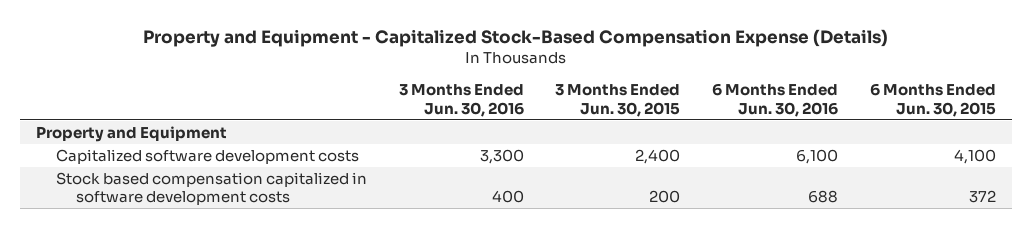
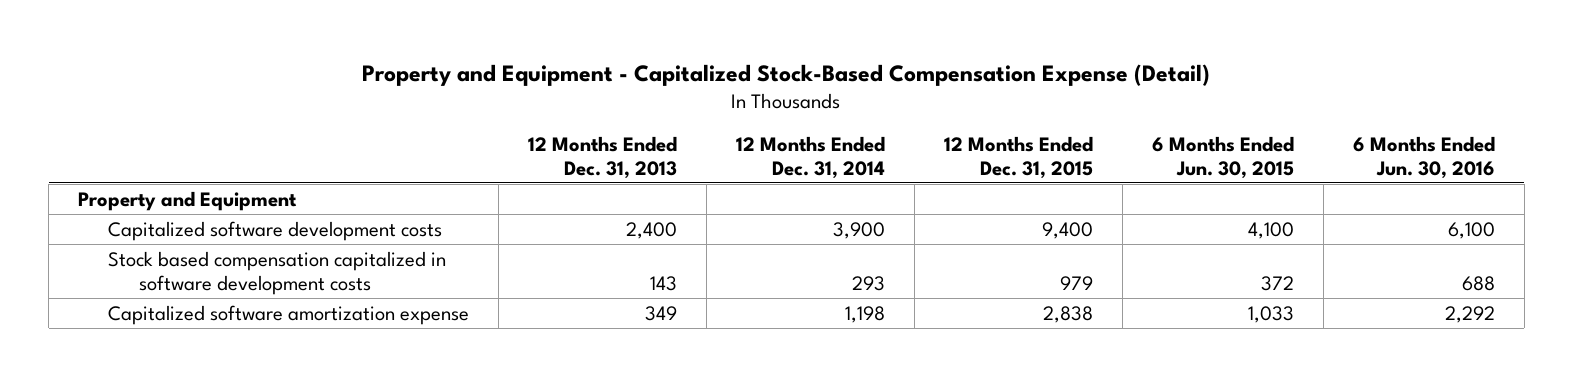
- Property and Equipment - Capitalized Stock-Based Compensation Expense (Details)
+ Property and Equipment - Capitalized Stock-Based Compensation Expense (Detail)
- | 3 Months Ended Jun. 30, 2016 | 3 Months Ended Jun. 30, 2015 | 6 Months Ended Jun. 30, 2016 | 6 Months Ended Jun. 30, 2015
+ | 12 Months Ended Dec. 31, 2013 | 12 Months Ended Dec. 31, 2014 | 12 Months Ended Dec. 31, 2015 | 6 Months Ended Jun. 30, 2015 | 6 Months Ended Jun. 30, 2016
+ Capitalized software amortization expense | 349 | 1,198 | 2,838 | 1,033 | 2,292

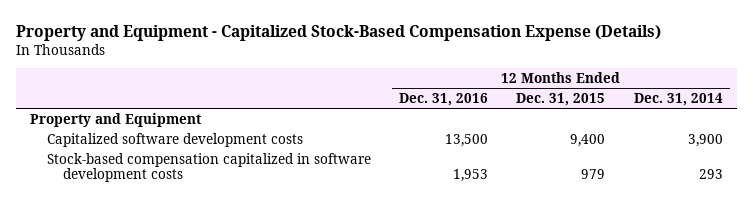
- Property and Equipment - Capitalized Stock-Based Compensation Expense (Detail)
+ Property and Equipment - Capitalized Stock-Based Compensation Expense (Details)
- | 12 Months Ended Dec. 31, 2013 | 12 Months Ended Dec. 31, 2014 | 12 Months Ended Dec. 31, 2015 | 6 Months Ended Jun. 30, 2015 | 6 Months Ended Jun. 30, 2016
+ | 12 Months Ended Dec. 31, 2016 | 12 Months Ended Dec. 31, 2015 | 12 Months Ended Dec. 31, 2014
- Stock based compensation capitalized in software development costs | 143 | 293 | 979 | 372 | 688
- Capitalized software amortization expense | 349 | 1,198 | 2,838 | 1,033 | 2,292
+ Stock-based compensation capitalized in software development costs | 1,953 | 979 | 293

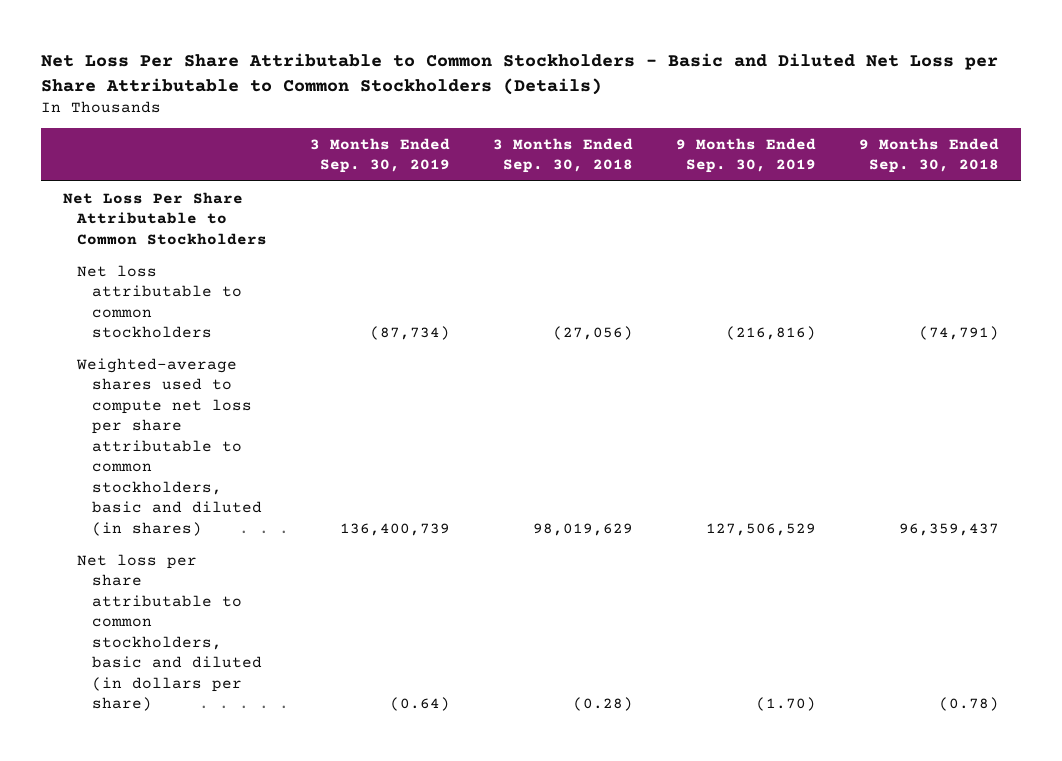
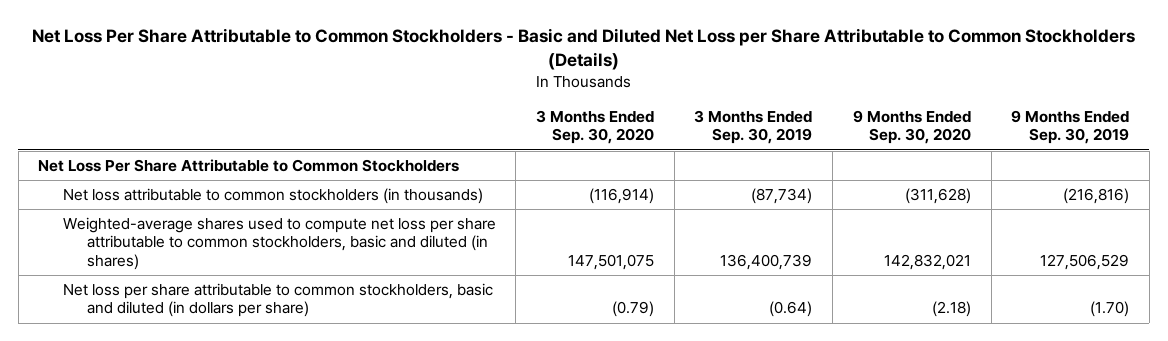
- | 3 Months Ended Sep. 30, 2019 | 3 Months Ended Sep. 30, 2018 | 9 Months Ended Sep. 30, 2019 | 9 Months Ended Sep. 30, 2018
+ | 3 Months Ended Sep. 30, 2020 | 3 Months Ended Sep. 30, 2019 | 9 Months Ended Sep. 30, 2020 | 9 Months Ended Sep. 30, 2019
- Net loss attributable to common stockholders | (87,734) | (27,056) | (216,816) | (74,791)
+ Net loss attributable to common stockholders (in thousands) | (116,914) | (87,734) | (311,628) | (216,816)

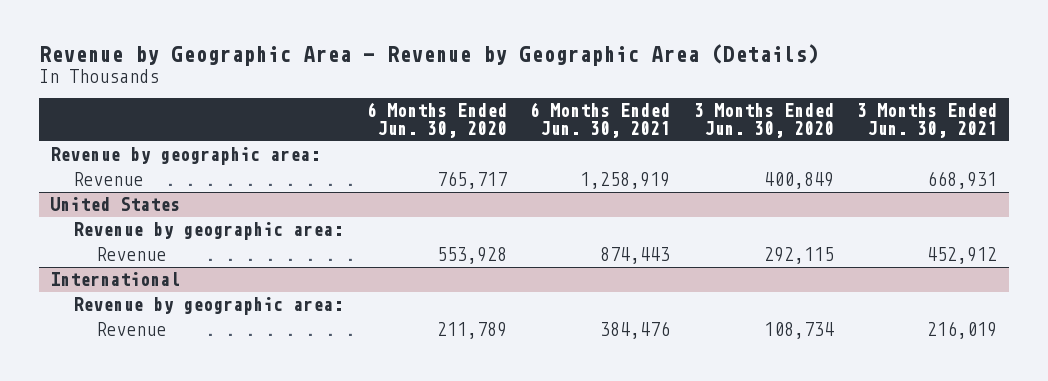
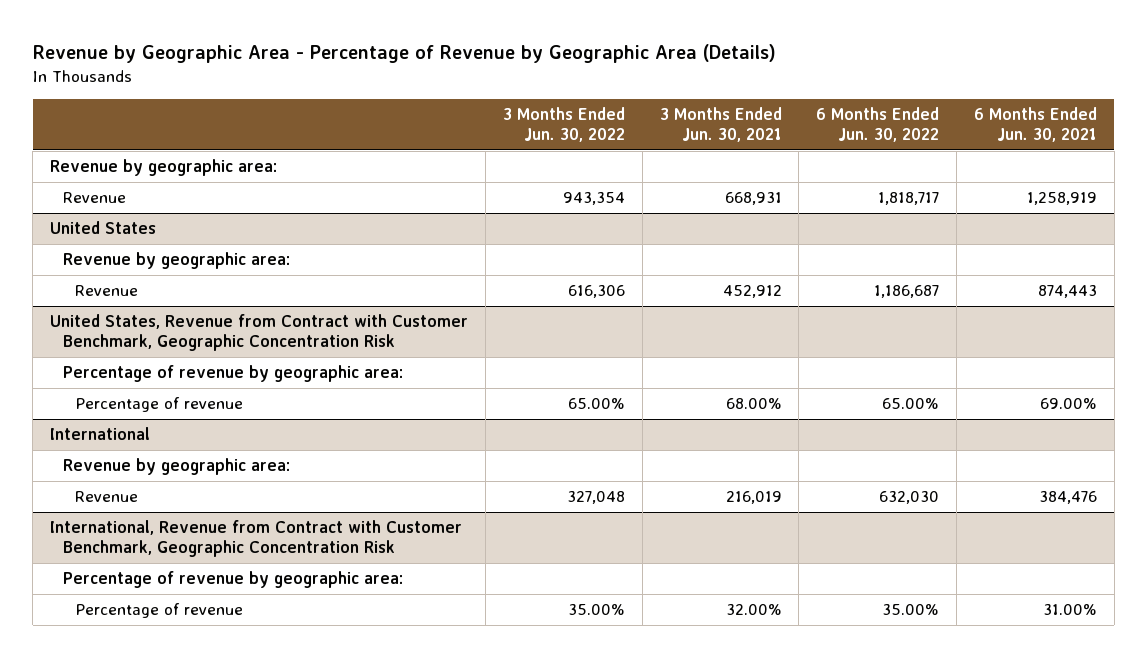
- Revenue by Geographic Area - Revenue by Geographic Area (Details)
+ Revenue by Geographic Area - Percentage of Revenue by Geographic Area (Details)
- | 6 Months Ended Jun. 30, 2020 | 6 Months Ended Jun. 30, 2021 | 3 Months Ended Jun. 30, 2020 | 3 Months Ended Jun. 30, 2021
+ | 3 Months Ended Jun. 30, 2022 | 3 Months Ended Jun. 30, 2021 | 6 Months Ended Jun. 30, 2022 | 6 Months Ended Jun. 30, 2021
+ United States, Revenue from Contract with Customer Benchmark, Geographic Concentration Risk
+ Percentage of revenue by geographic area:
+ Percentage of revenue | 65.00% | 68.00% | 65.00% | 69.00%
+ International, Revenue from Contract with Customer Benchmark, Geographic Concentration Risk
+ Percentage of revenue by geographic area:
+ Percentage of revenue | 35.00% | 32.00% | 35.00% | 31.00%

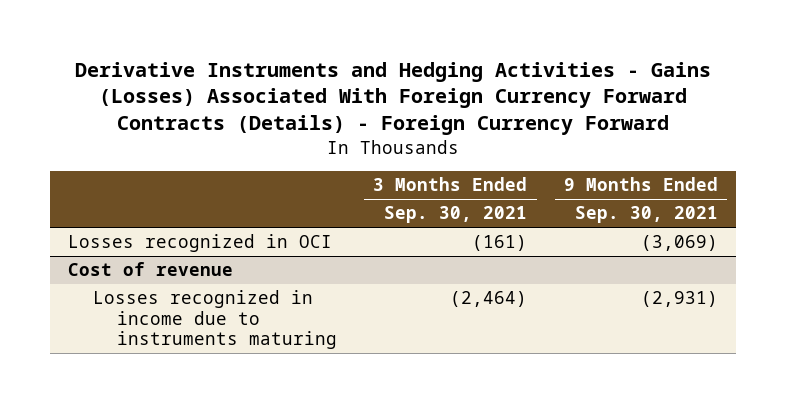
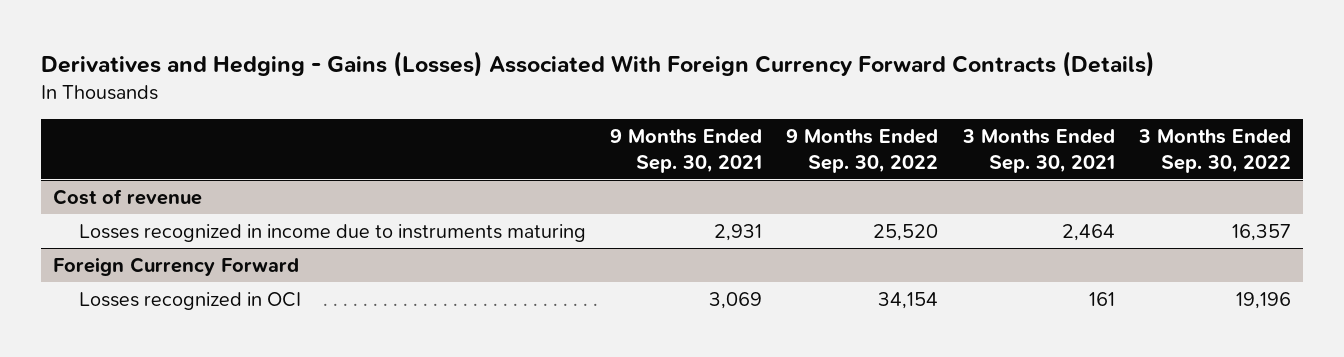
- Derivative Instruments and Hedging Activities - Gains (Losses) Associated With Foreign Currency Forward Contracts (Details) - Foreign Currency Forward
+ Derivatives and Hedging - Gains (Losses) Associated With Foreign Currency Forward Contracts (Details)
- | 3 Months Ended Sep. 30, 2021 | 9 Months Ended Sep. 30, 2021
+ | 9 Months Ended Sep. 30, 2021 | 9 Months Ended Sep. 30, 2022 | 3 Months Ended Sep. 30, 2021 | 3 Months Ended Sep. 30, 2022
- Losses recognized in OCI | (161) | (3,069)
@ Cost of revenue
- Losses recognized in income due to instruments maturing | (2,464) | (2,931)
+ Losses recognized in income due to instruments maturing | 2,931 | 25,520 | 2,464 | 16,357
+ Foreign Currency Forward
+ Losses recognized in OCI | 3,069 | 34,154 | 161 | 19,196

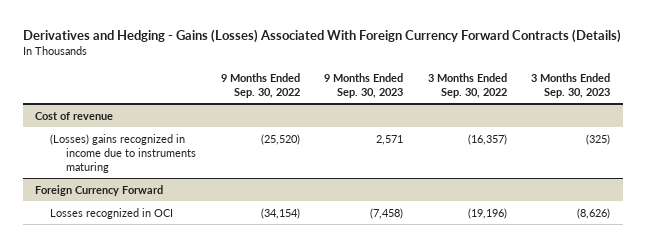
- | 9 Months Ended Sep. 30, 2021 | 9 Months Ended Sep. 30, 2022 | 3 Months Ended Sep. 30, 2021 | 3 Months Ended Sep. 30, 2022
+ | 9 Months Ended Sep. 30, 2022 | 9 Months Ended Sep. 30, 2023 | 3 Months Ended Sep. 30, 2022 | 3 Months Ended Sep. 30, 2023
@ Cost of revenue
- Losses recognized in income due to instruments maturing | 2,931 | 25,520 | 2,464 | 16,357
+ (Losses) gains recognized in income due to instruments maturing | (25,520) | 2,571 | (16,357) | (325)
@ Foreign Currency Forward
- Losses recognized in OCI | 3,069 | 34,154 | 161 | 19,196
+ Losses recognized in OCI | (34,154) | (7,458) | (19,196) | (8,626)

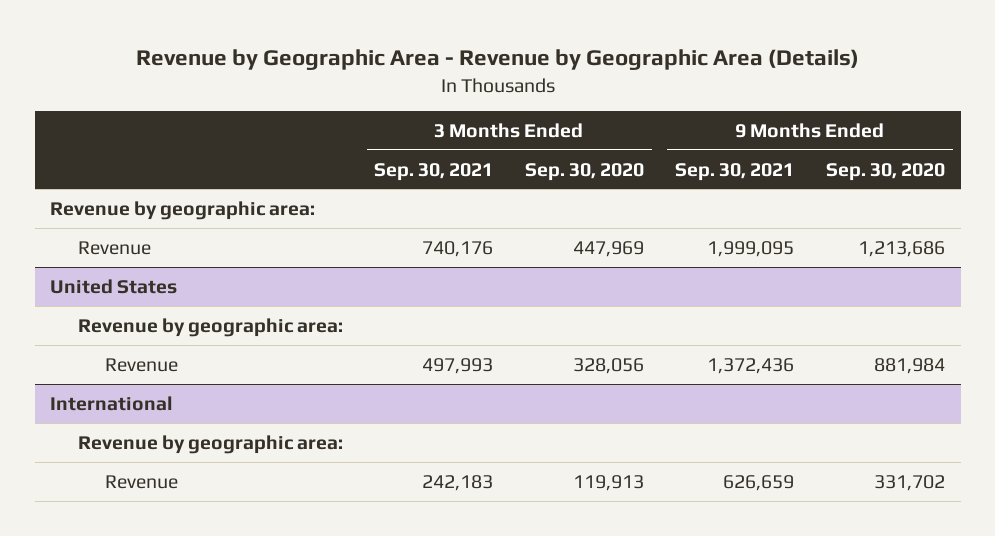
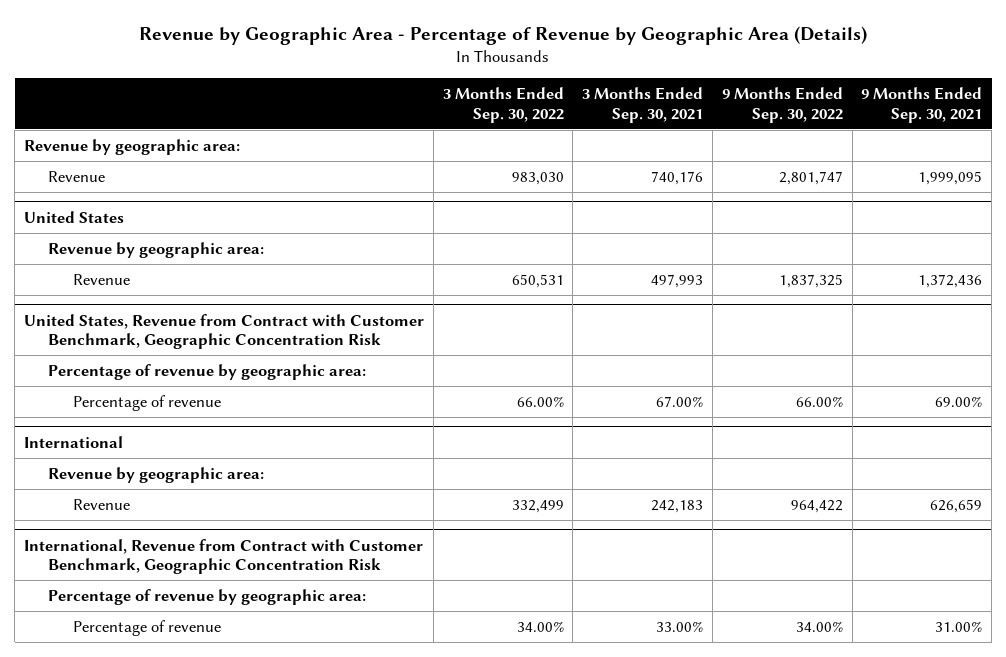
- Revenue by Geographic Area - Revenue by Geographic Area (Details)
+ Revenue by Geographic Area - Percentage of Revenue by Geographic Area (Details)
- | 3 Months Ended Sep. 30, 2021 | 3 Months Ended Sep. 30, 2020 | 9 Months Ended Sep. 30, 2021 | 9 Months Ended Sep. 30, 2020
+ | 3 Months Ended Sep. 30, 2022 | 3 Months Ended Sep. 30, 2021 | 9 Months Ended Sep. 30, 2022 | 9 Months Ended Sep. 30, 2021
+ United States, Revenue from Contract with Customer Benchmark, Geographic Concentration Risk
+ Percentage of revenue by geographic area:
+ Percentage of revenue | 66.00% | 67.00% | 66.00% | 69.00%
+ International, Revenue from Contract with Customer Benchmark, Geographic Concentration Risk
+ Percentage of revenue by geographic area:
+ Percentage of revenue | 34.00% | 33.00% | 34.00% | 31.00%

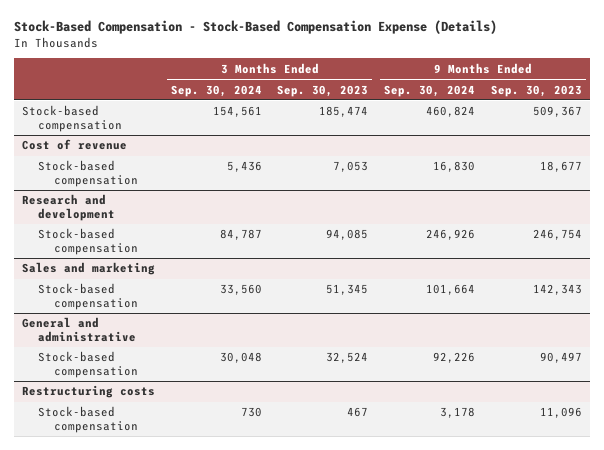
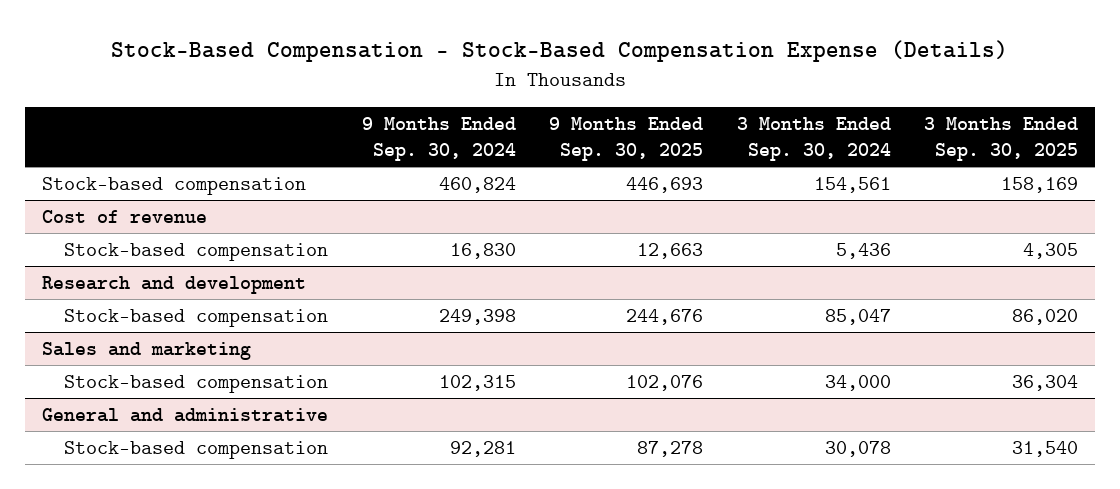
- | 3 Months Ended Sep. 30, 2024 | 3 Months Ended Sep. 30, 2023 | 9 Months Ended Sep. 30, 2024 | 9 Months Ended Sep. 30, 2023
+ | 9 Months Ended Sep. 30, 2024 | 9 Months Ended Sep. 30, 2025 | 3 Months Ended Sep. 30, 2024 | 3 Months Ended Sep. 30, 2025
@ Research and development
- Stock-based compensation | 84,787 | 94,085 | 246,926 | 246,754
+ Stock-based compensation | 249,398 | 244,676 | 85,047 | 86,020
@ Sales and marketing
- Stock-based compensation | 33,560 | 51,345 | 101,664 | 142,343
+ Stock-based compensation | 102,315 | 102,076 | 34,000 | 36,304
@ General and administrative
- Stock-based compensation | 30,048 | 32,524 | 92,226 | 90,497
- Restructuring costs
- Stock-based compensation | 730 | 467 | 3,178 | 11,096
@ General and administrative
+ Stock-based compensation | 92,281 | 87,278 | 30,078 | 31,540

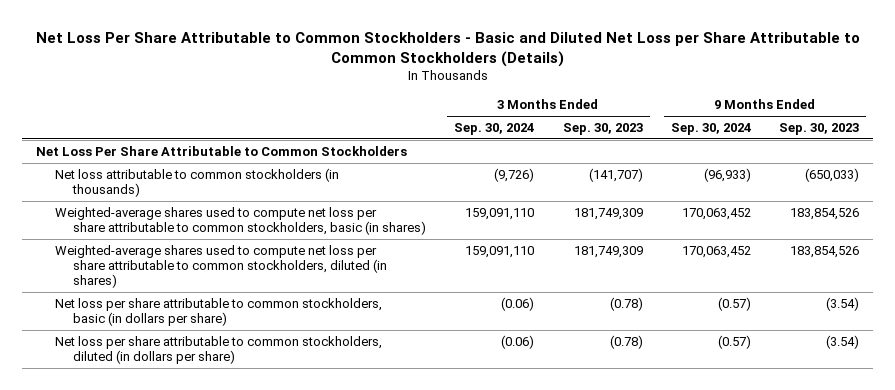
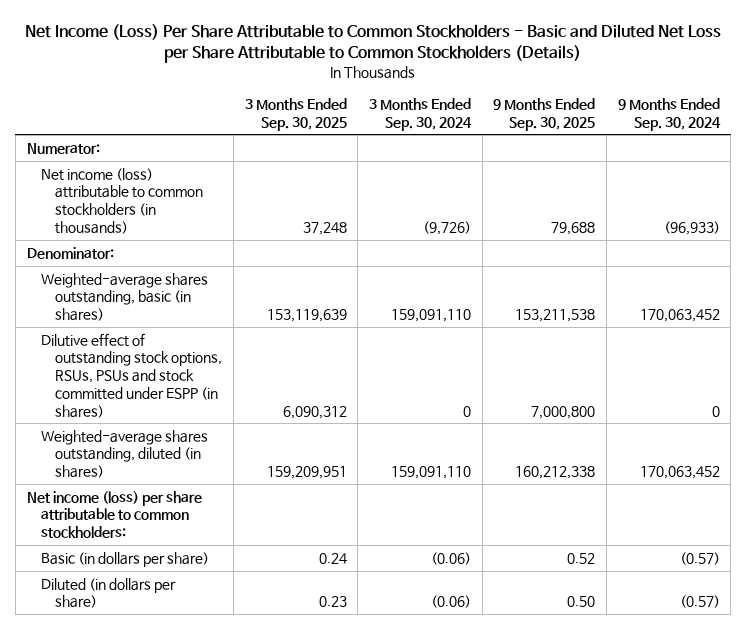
- Net Loss Per Share Attributable to Common Stockholders - Basic and Diluted Net Loss per Share Attributable to Common Stockholders (Details)
+ Net Income (Loss) Per Share Attributable to Common Stockholders - Basic and Diluted Net Loss per Share Attributable to Common Stockholders (Details)
- | 3 Months Ended Sep. 30, 2024 | 3 Months Ended Sep. 30, 2023 | 9 Months Ended Sep. 30, 2024 | 9 Months Ended Sep. 30, 2023
+ | 3 Months Ended Sep. 30, 2025 | 3 Months Ended Sep. 30, 2024 | 9 Months Ended Sep. 30, 2025 | 9 Months Ended Sep. 30, 2024
- Net Loss Per Share Attributable to Common Stockholders
- Net loss attributable to common stockholders (in thousands) | (9,726) | (141,707) | (96,933) | (650,033)
- Weighted-average shares used to compute net loss per share attributable to common stockholders, basic (in shares) | 159,091,110 | 181,749,309 | 170,063,452 | 183,854,526
- Weighted-average shares used to compute net loss per share attributable to common stockholders, diluted (in shares) | 159,091,110 | 181,749,309 | 170,063,452 | 183,854,526
- Net loss per share attributable to common stockholders, basic (in dollars per share) | (0.06) | (0.78) | (0.57) | (3.54)
- Net loss per share attributable to common stockholders, diluted (in dollars per share) | (0.06) | (0.78) | (0.57) | (3.54)
+ Numerator:
+ Net income (loss) attributable to common stockholders (in thousands) | 37,248 | (9,726) | 79,688 | (96,933)
+ Denominator:
+ Weighted-average shares outstanding, basic (in shares) | 153,119,639 | 159,091,110 | 153,211,538 | 170,063,452
+ Dilutive effect of outstanding stock options, RSUs, PSUs and stock committed under ESPP (in shares) | 6,090,312 | 0 | 7,000,800 | 0
+ Weighted-average shares outstanding, diluted (in shares) | 159,209,951 | 159,091,110 | 160,212,338 | 170,063,452
+ Net income (loss) per share attributable to common stockholders:
+ Basic (in dollars per share) | 0.24 | (0.06) | 0.52 | (0.57)
+ Diluted (in dollars per share) | 0.23 | (0.06) | 0.50 | (0.57)

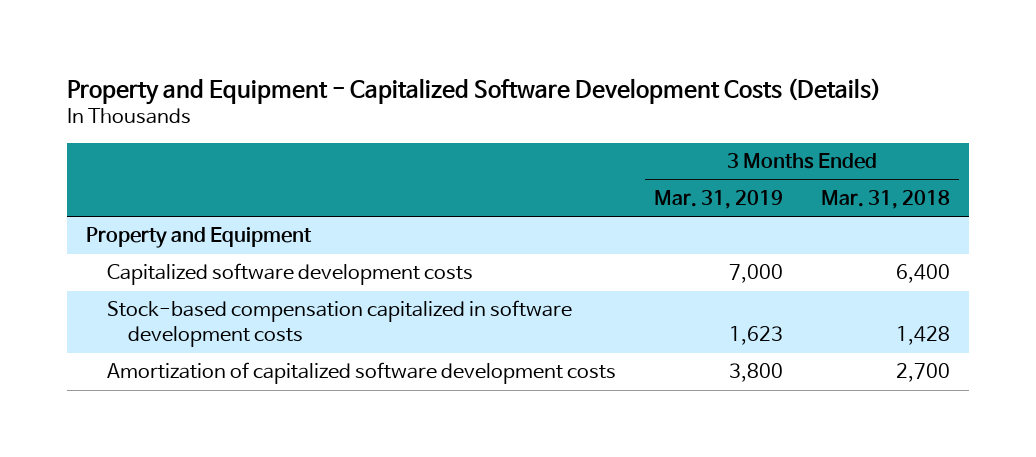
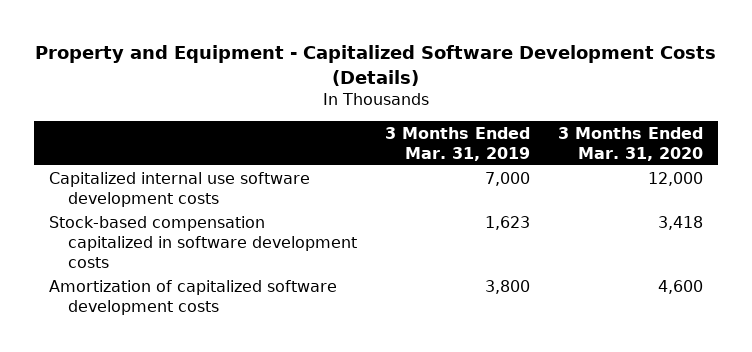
- | 3 Months Ended Mar. 31, 2019 | 3 Months Ended Mar. 31, 2018
+ | 3 Months Ended Mar. 31, 2019 | 3 Months Ended Mar. 31, 2020
- Property and Equipment
- Capitalized software development costs | 7,000 | 6,400
+ Capitalized internal use software development costs | 7,000 | 12,000

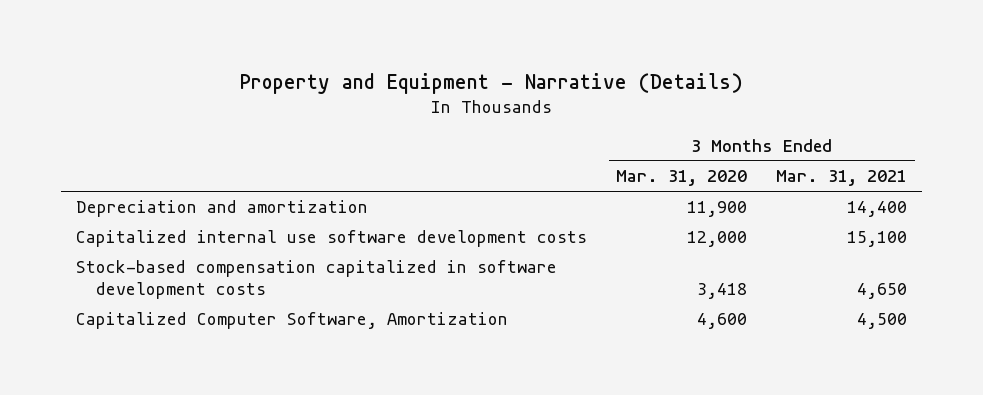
- Property and Equipment - Capitalized Software Development Costs (Details)
+ Property and Equipment - Narrative (Details)
- | 3 Months Ended Mar. 31, 2019 | 3 Months Ended Mar. 31, 2020
+ | 3 Months Ended Mar. 31, 2020 | 3 Months Ended Mar. 31, 2021
+ Depreciation and amortization | 11,900 | 14,400
- Amortization of capitalized software development costs | 3,800 | 4,600
+ Capitalized Computer Software, Amortization | 4,600 | 4,500

